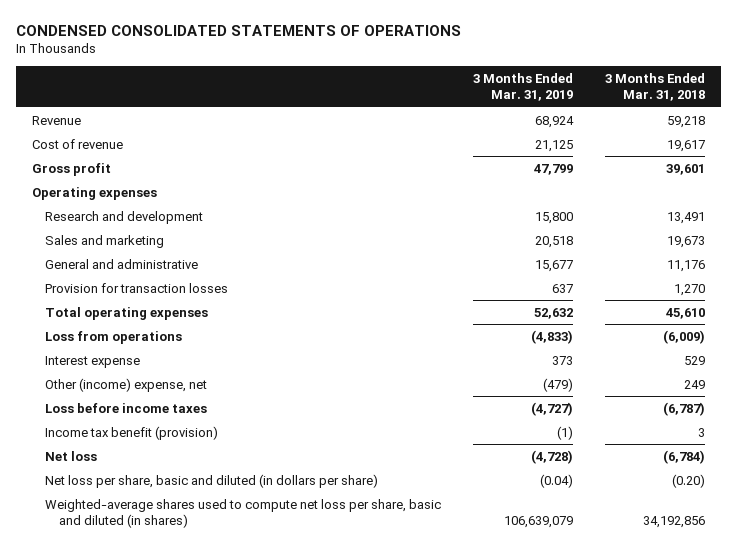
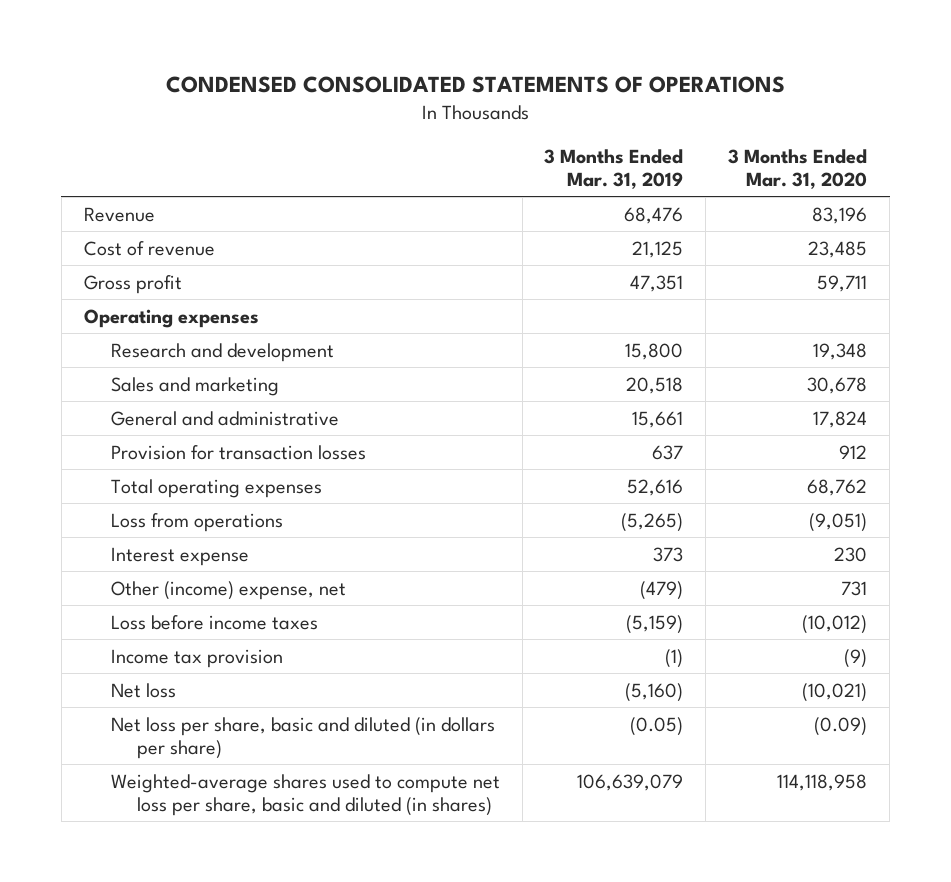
- | 3 Months Ended Mar. 31, 2019 | 3 Months Ended Mar. 31, 2018
+ | 3 Months Ended Mar. 31, 2019 | 3 Months Ended Mar. 31, 2020
- Revenue | 68,924 | 59,218
+ Revenue | 68,476 | 83,196
- Gross profit | 47,799 | 39,601
+ Gross profit | 47,351 | 59,711
- General and administrative | 15,677 | 11,176
+ General and administrative | 15,661 | 17,824
- Total operating expenses | 52,632 | 45,610
- Loss from operations | (4,833) | (6,009)
+ Total operating expenses | 52,616 | 68,762
+ Loss from operations | (5,265) | (9,051)
- Loss before income taxes | (4,727) | (6,787)
- Income tax benefit (provision) | (1) | 3
- Net loss | (4,728) | (6,784)
- Net loss per share, basic and diluted (in dollars per share) | (0.04) | (0.20)
+ Loss before income taxes | (5,159) | (10,012)
+ Income tax provision | (1) | (9)
+ Net loss | (5,160) | (10,021)
+ Net loss per share, basic and diluted (in dollars per share) | (0.05) | (0.09)

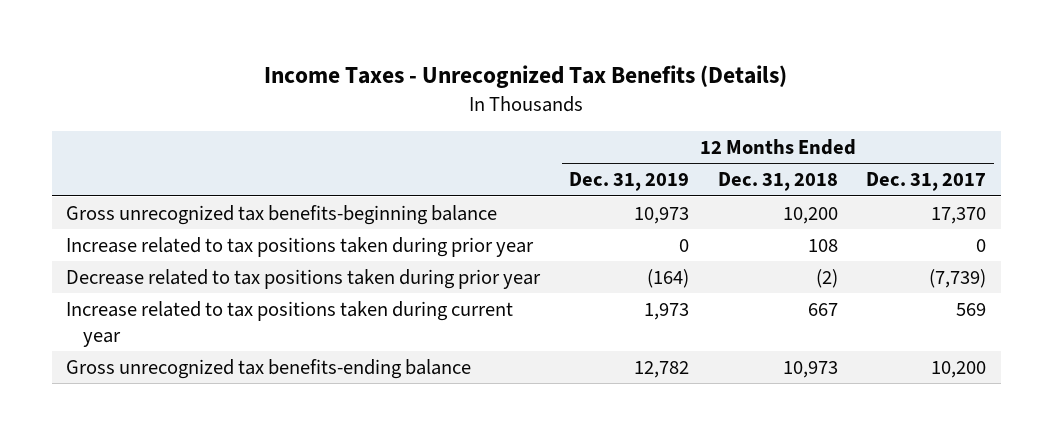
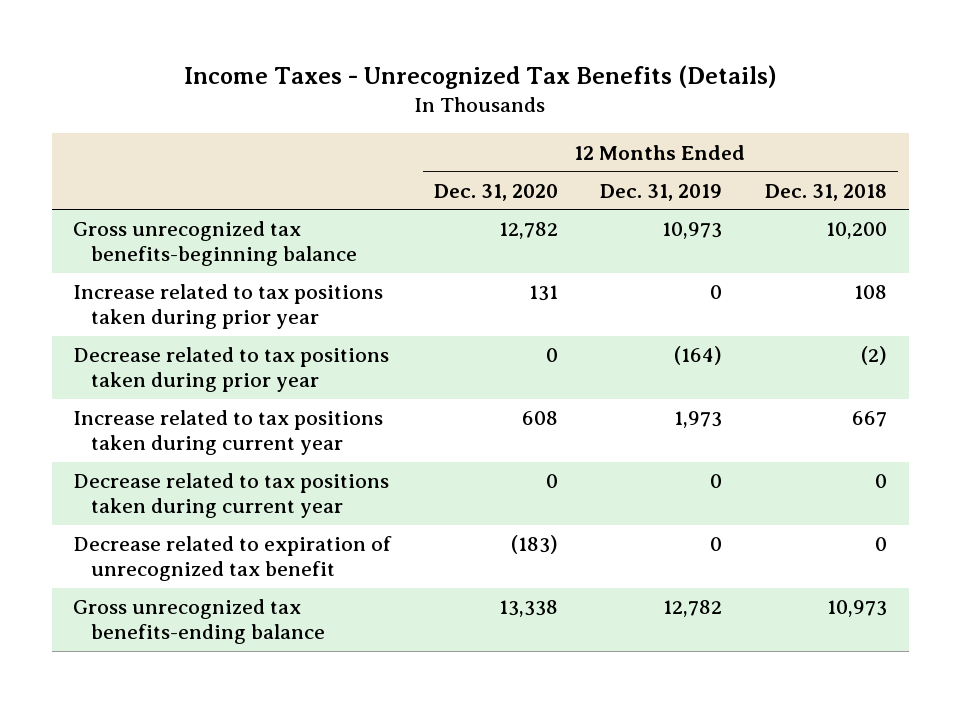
- | 12 Months Ended Dec. 31, 2019 | 12 Months Ended Dec. 31, 2018 | 12 Months Ended Dec. 31, 2017
+ | 12 Months Ended Dec. 31, 2020 | 12 Months Ended Dec. 31, 2019 | 12 Months Ended Dec. 31, 2018
+ Decrease related to tax positions taken during current year | 0 | 0 | 0
+ Decrease related to expiration of unrecognized tax benefit | (183) | 0 | 0

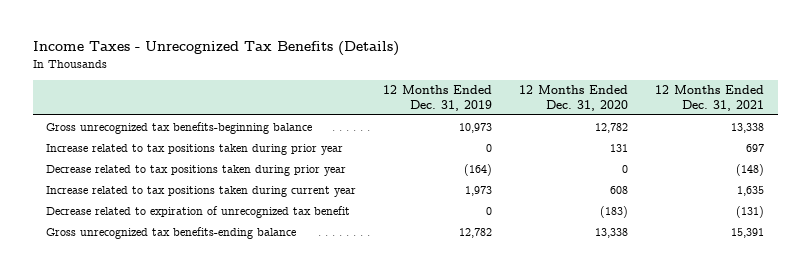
- | 12 Months Ended Dec. 31, 2020 | 12 Months Ended Dec. 31, 2019 | 12 Months Ended Dec. 31, 2018
+ | 12 Months Ended Dec. 31, 2019 | 12 Months Ended Dec. 31, 2020 | 12 Months Ended Dec. 31, 2021
- Decrease related to tax positions taken during current year | 0 | 0 | 0

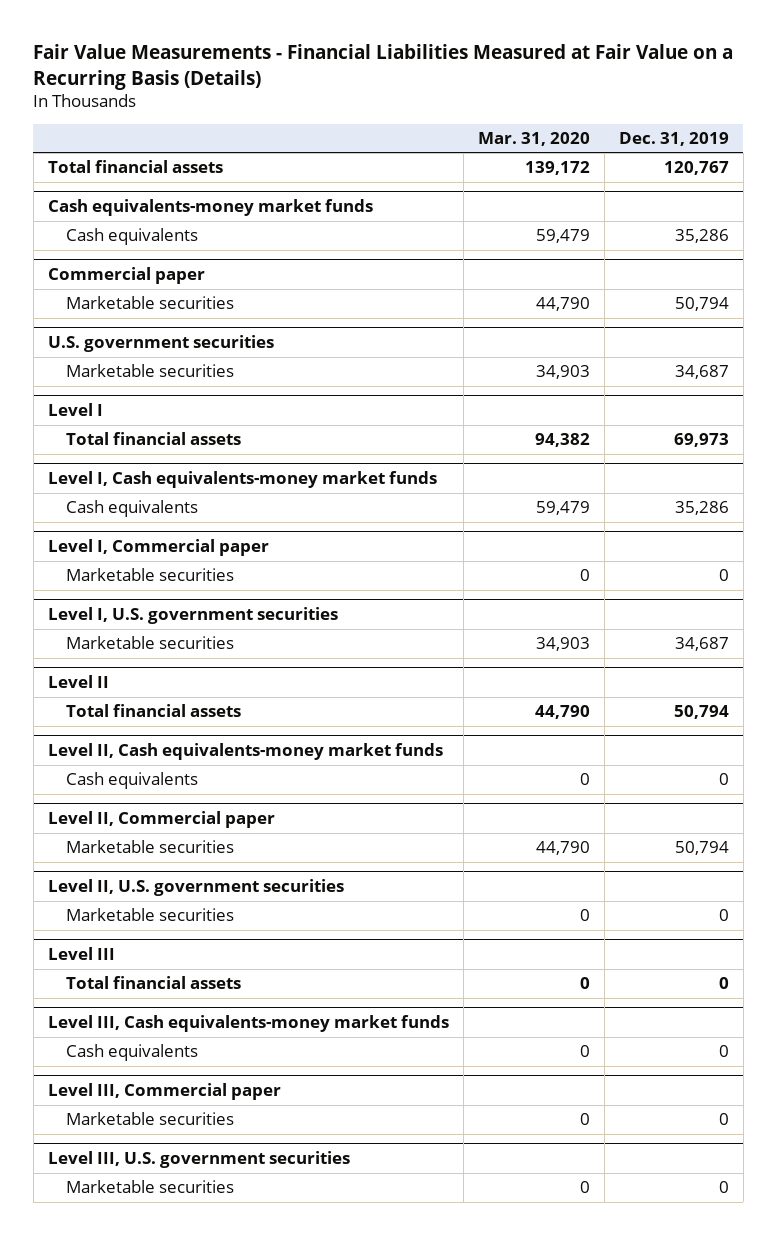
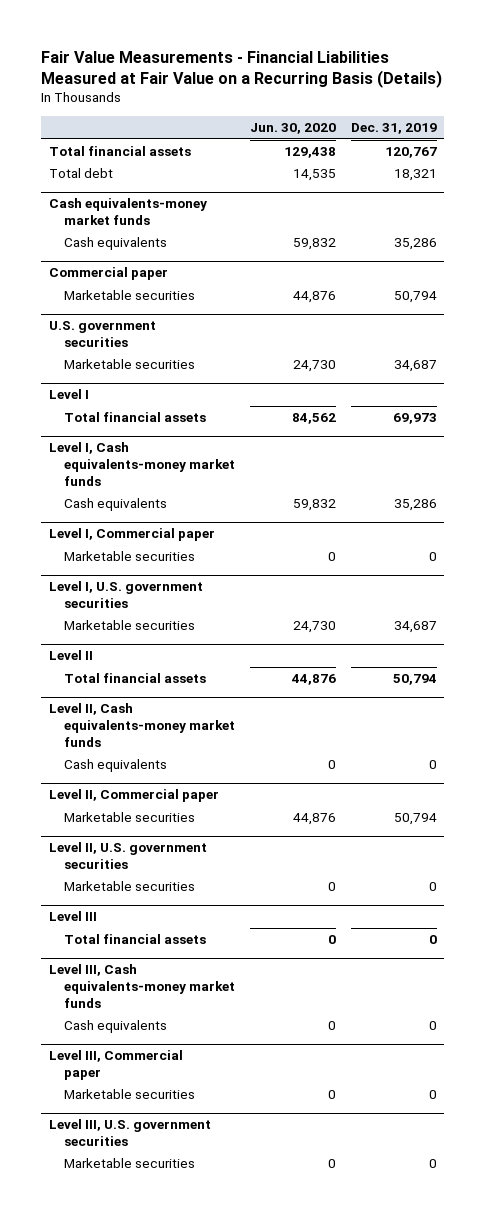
- | Mar. 31, 2020 | Dec. 31, 2019
+ | Jun. 30, 2020 | Dec. 31, 2019
+ Total debt | 14,535 | 18,321

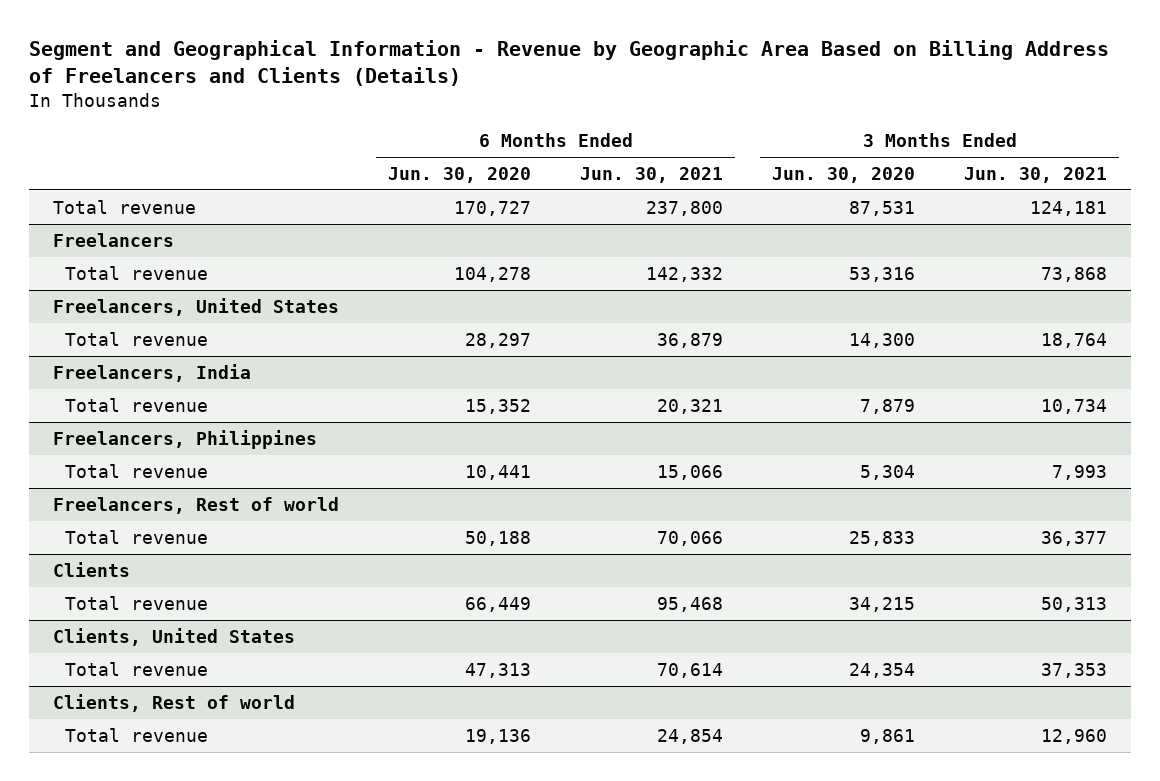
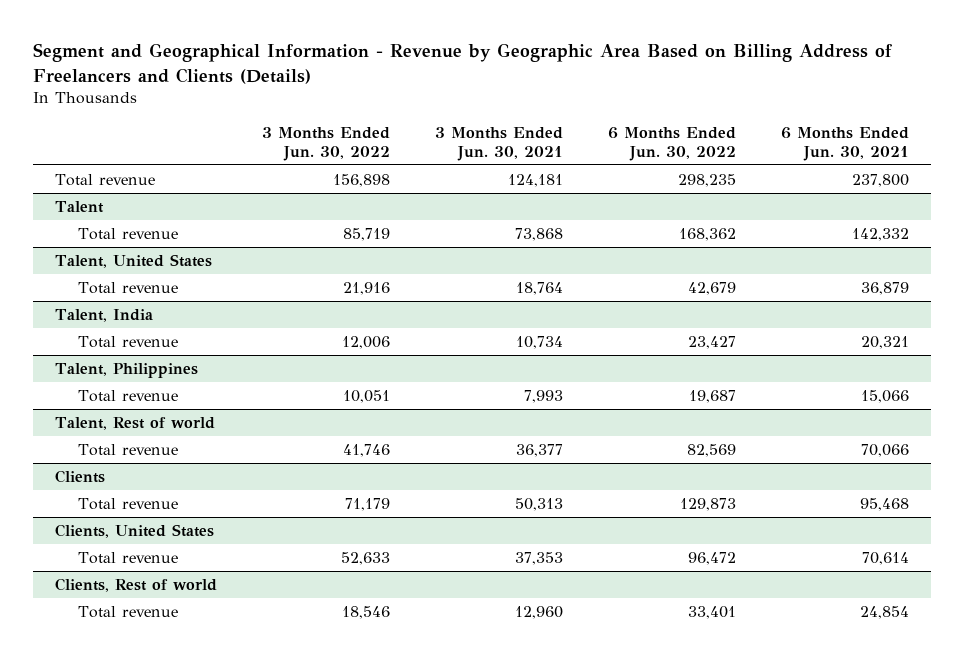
- | 6 Months Ended Jun. 30, 2020 | 6 Months Ended Jun. 30, 2021 | 3 Months Ended Jun. 30, 2020 | 3 Months Ended Jun. 30, 2021
+ | 3 Months Ended Jun. 30, 2022 | 3 Months Ended Jun. 30, 2021 | 6 Months Ended Jun. 30, 2022 | 6 Months Ended Jun. 30, 2021
- Freelancers
+ Talent
- Freelancers, United States
+ Talent, United States
- Freelancers, India
+ Talent, India
- Freelancers, Philippines
+ Talent, Philippines
- Freelancers, Rest of world
+ Talent, Rest of world

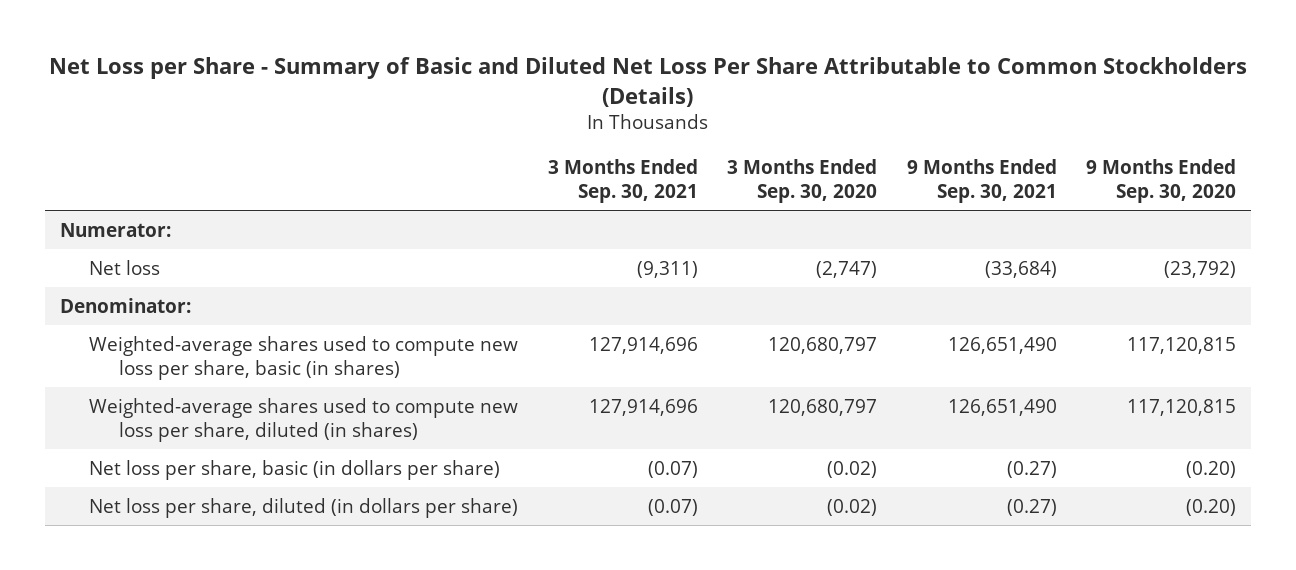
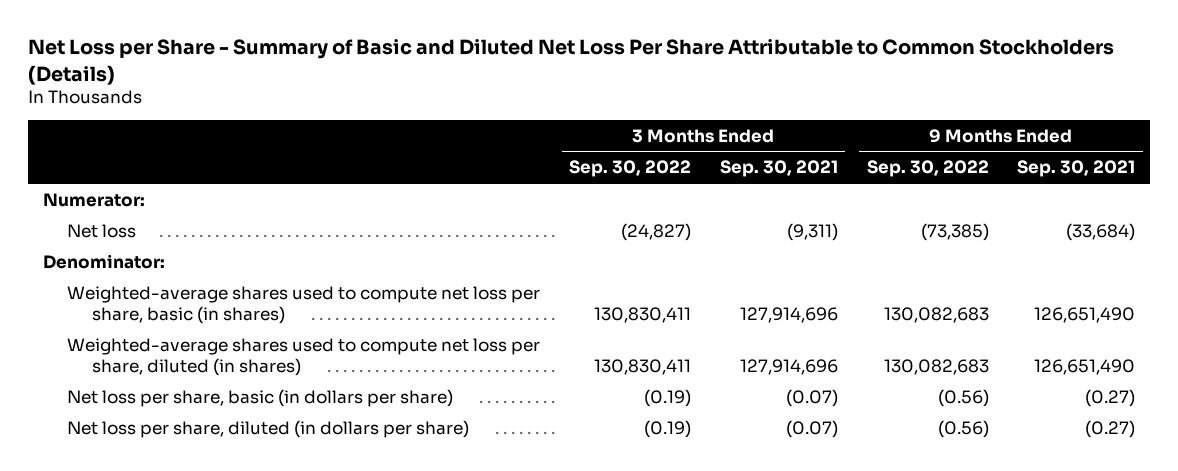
- | 3 Months Ended Sep. 30, 2021 | 3 Months Ended Sep. 30, 2020 | 9 Months Ended Sep. 30, 2021 | 9 Months Ended Sep. 30, 2020
+ | 3 Months Ended Sep. 30, 2022 | 3 Months Ended Sep. 30, 2021 | 9 Months Ended Sep. 30, 2022 | 9 Months Ended Sep. 30, 2021
- Weighted-average shares used to compute new loss per share, basic (in shares) | 127,914,696 | 120,680,797 | 126,651,490 | 117,120,815
- Weighted-average shares used to compute new loss per share, diluted (in shares) | 127,914,696 | 120,680,797 | 126,651,490 | 117,120,815
+ Weighted-average shares used to compute net loss per share, basic (in shares) | 130,830,411 | 127,914,696 | 130,082,683 | 126,651,490
+ Weighted-average shares used to compute net loss per share, diluted (in shares) | 130,830,411 | 127,914,696 | 130,082,683 | 126,651,490

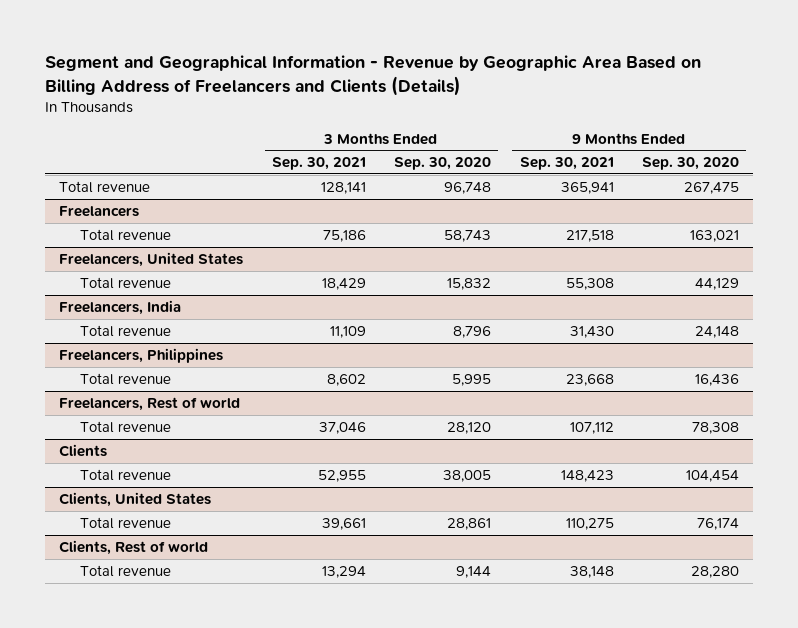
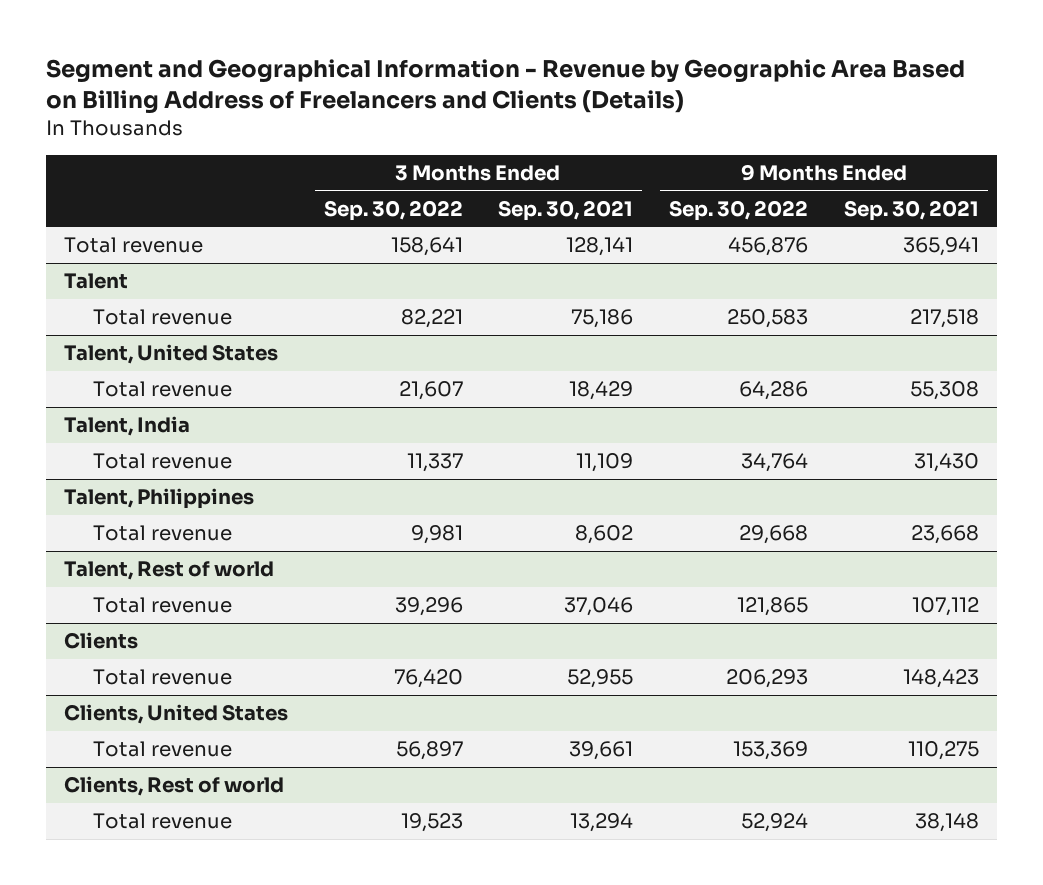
- | 3 Months Ended Sep. 30, 2021 | 3 Months Ended Sep. 30, 2020 | 9 Months Ended Sep. 30, 2021 | 9 Months Ended Sep. 30, 2020
+ | 3 Months Ended Sep. 30, 2022 | 3 Months Ended Sep. 30, 2021 | 9 Months Ended Sep. 30, 2022 | 9 Months Ended Sep. 30, 2021
- Freelancers
+ Talent
- Freelancers, United States
+ Talent, United States
- Freelancers, India
+ Talent, India
- Freelancers, Philippines
+ Talent, Philippines
- Freelancers, Rest of world
+ Talent, Rest of world

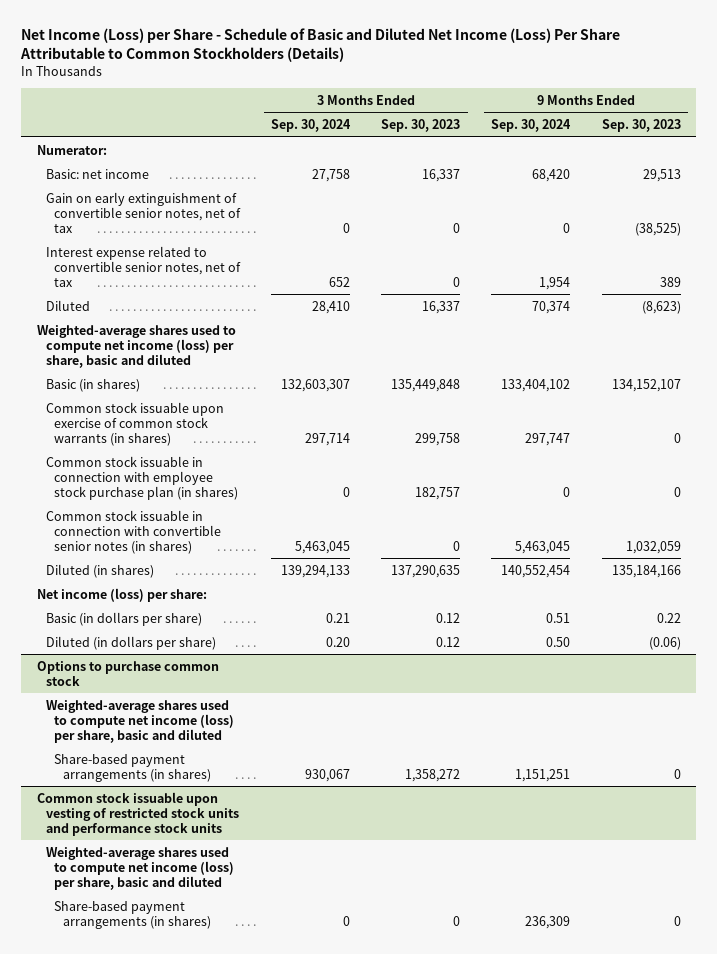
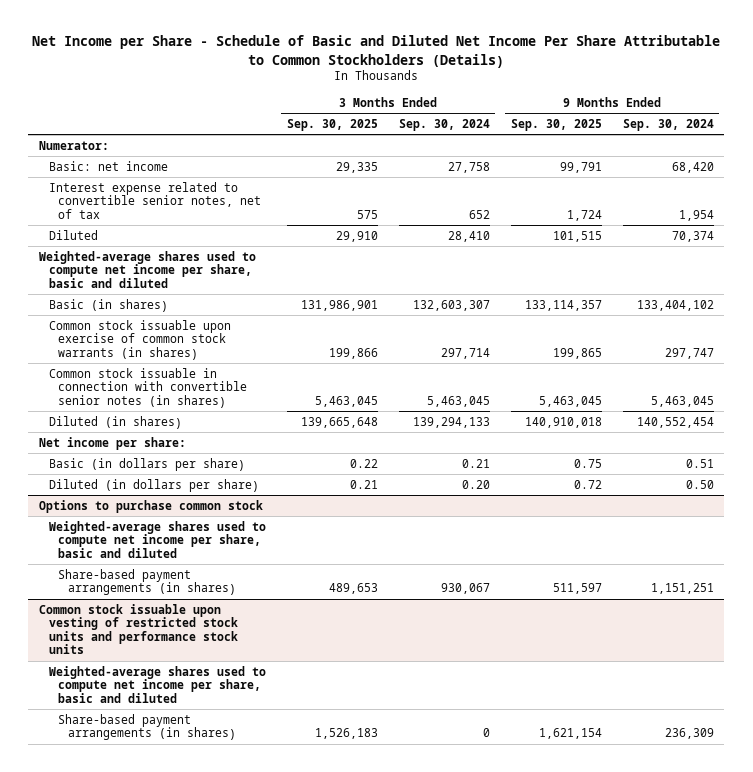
- Net Income (Loss) per Share - Schedule of Basic and Diluted Net Income (Loss) Per Share Attributable to Common Stockholders (Details)
+ Net Income per Share - Schedule of Basic and Diluted Net Income Per Share Attributable to Common Stockholders (Details)
- | 3 Months Ended Sep. 30, 2024 | 3 Months Ended Sep. 30, 2023 | 9 Months Ended Sep. 30, 2024 | 9 Months Ended Sep. 30, 2023
+ | 3 Months Ended Sep. 30, 2025 | 3 Months Ended Sep. 30, 2024 | 9 Months Ended Sep. 30, 2025 | 9 Months Ended Sep. 30, 2024
- Gain on early extinguishment of convertible senior notes, net of tax | 0 | 0 | 0 | (38,525)
- Weighted-average shares used to compute net income (loss) per share, basic and diluted
+ Weighted-average shares used to compute net income per share, basic and diluted
- Common stock issuable in connection with employee stock purchase plan (in shares) | 0 | 182,757 | 0 | 0
- Net income (loss) per share:
+ Net income per share:
@ Options to purchase common stock
- Weighted-average shares used to compute net income (loss) per share, basic and diluted
+ Weighted-average shares used to compute net income per share, basic and diluted
@ Common stock issuable upon vesting of restricted stock units and performance stock units
- Weighted-average shares used to compute net income (loss) per share, basic and diluted
+ Weighted-average shares used to compute net income per share, basic and diluted

